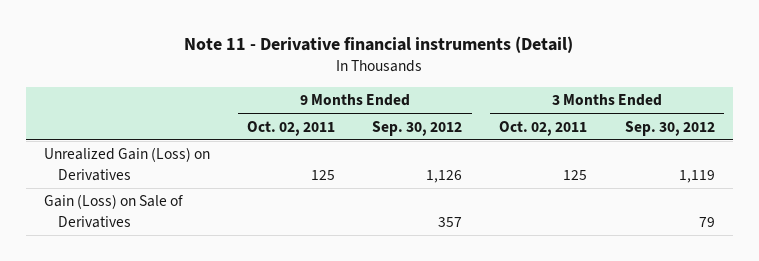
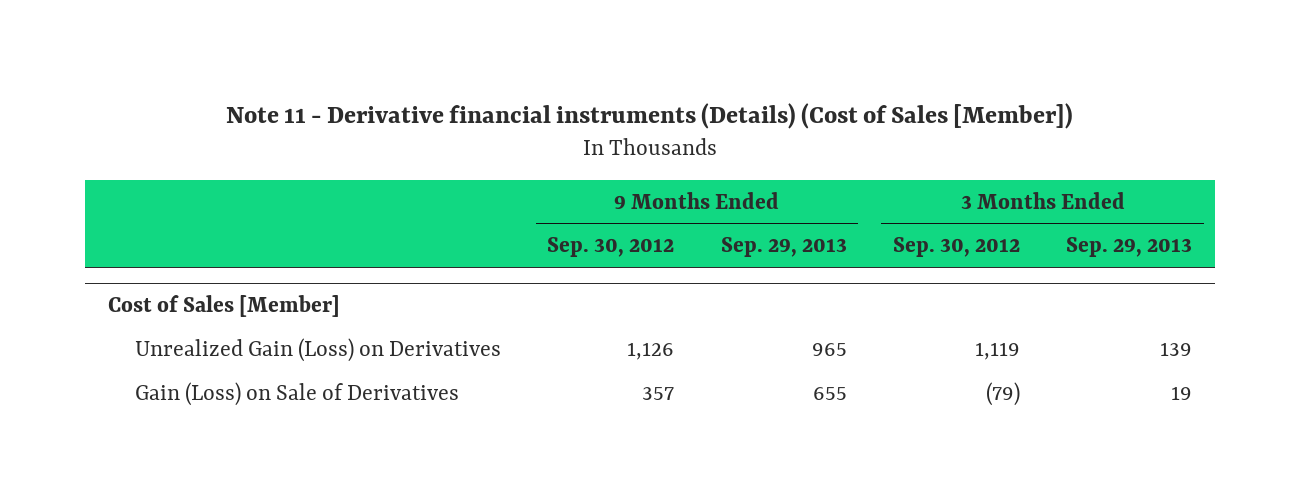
- Note 11 - Derivative financial instruments (Detail)
+ Note 11 - Derivative financial instruments (Details) (Cost of Sales [Member])
- | 9 Months Ended Oct. 02, 2011 | 9 Months Ended Sep. 30, 2012 | 3 Months Ended Oct. 02, 2011 | 3 Months Ended Sep. 30, 2012
+ | 9 Months Ended Sep. 30, 2012 | 9 Months Ended Sep. 29, 2013 | 3 Months Ended Sep. 30, 2012 | 3 Months Ended Sep. 29, 2013
+ Cost of Sales [Member]
- Gain (Loss) on Sale of Derivatives | | 357 | | 79
+ Gain (Loss) on Sale of Derivatives | 357 | 655 | (79) | 19

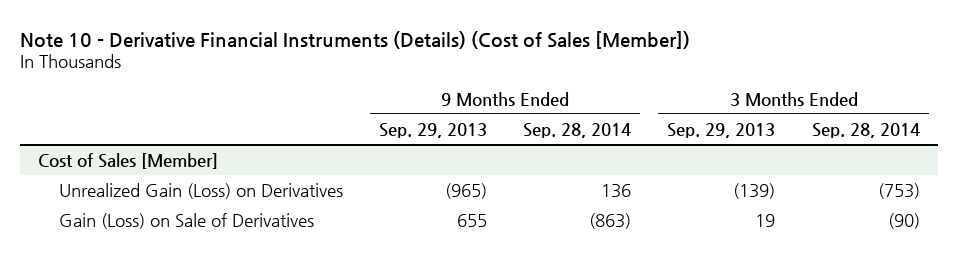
- Note 11 - Derivative financial instruments (Details) (Cost of Sales [Member])
+ Note 10 - Derivative Financial Instruments (Details) (Cost of Sales [Member])
- | 9 Months Ended Sep. 30, 2012 | 9 Months Ended Sep. 29, 2013 | 3 Months Ended Sep. 30, 2012 | 3 Months Ended Sep. 29, 2013
+ | 9 Months Ended Sep. 29, 2013 | 9 Months Ended Sep. 28, 2014 | 3 Months Ended Sep. 29, 2013 | 3 Months Ended Sep. 28, 2014
@ Cost of Sales [Member]
- Unrealized Gain (Loss) on Derivatives | 1,126 | 965 | 1,119 | 139
+ Unrealized Gain (Loss) on Derivatives | (965) | 136 | (139) | (753)

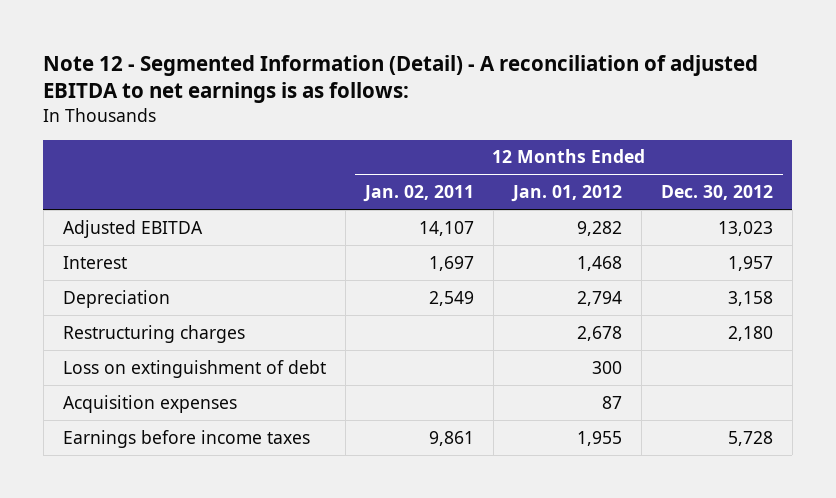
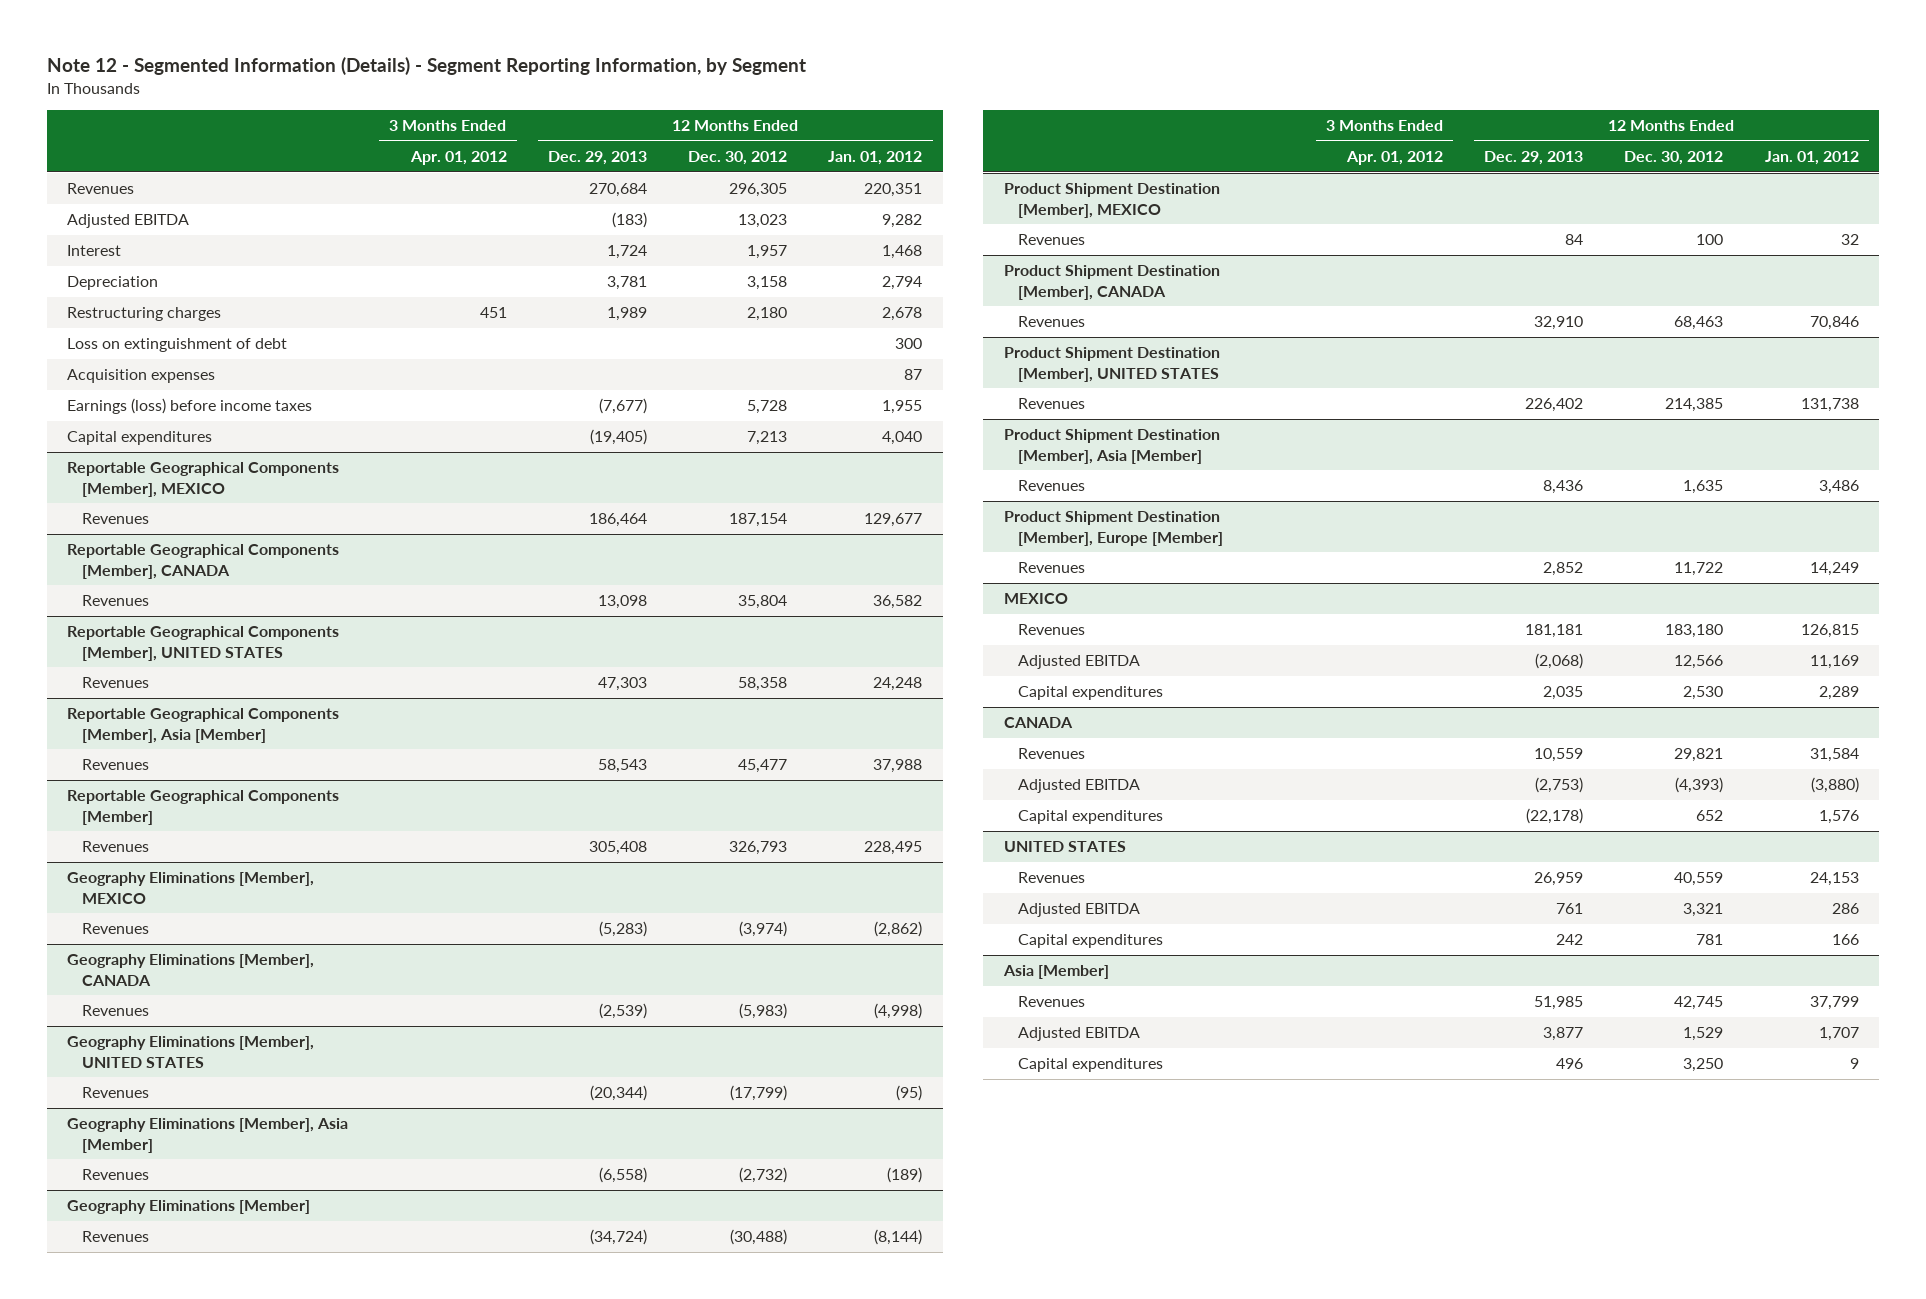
- Note 12 - Segmented Information (Detail) - A reconciliation of adjusted EBITDA to net earnings is as follows:
+ Note 12 - Segmented Information (Details) - Segment Reporting Information, by Segment
- | 12 Months Ended Jan. 02, 2011 | 12 Months Ended Jan. 01, 2012 | 12 Months Ended Dec. 30, 2012
+ | 3 Months Ended Apr. 01, 2012 | 12 Months Ended Dec. 29, 2013 | 12 Months Ended Dec. 30, 2012 | 12 Months Ended Jan. 01, 2012
+ Revenues | | 270,684 | 296,305 | 220,351
- Earnings before income taxes | 9,861 | 1,955 | 5,728
+ Earnings (loss) before income taxes | | (7,677) | 5,728 | 1,955
+ Capital expenditures | | (19,405) | 7,213 | 4,040
+ Reportable Geographical Components [Member], MEXICO
+ Revenues | | 186,464 | 187,154 | 129,677
+ Reportable Geographical Components [Member], CANADA
+ Revenues | | 13,098 | 35,804 | 36,582
+ Reportable Geographical Components [Member], UNITED STATES
+ Revenues | | 47,303 | 58,358 | 24,248
+ Reportable Geographical Components [Member], Asia [Member]
+ Revenues | | 58,543 | 45,477 | 37,988
+ Reportable Geographical Components [Member]
+ Revenues | | 305,408 | 326,793 | 228,495
+ Geography Eliminations [Member], MEXICO
+ Revenues | | (5,283) | (3,974) | (2,862)
+ Geography Eliminations [Member], CANADA
+ Revenues | | (2,539) | (5,983) | (4,998)
+ Geography Eliminations [Member], UNITED STATES
+ Revenues | | (20,344) | (17,799) | (95)
+ Geography Eliminations [Member], Asia [Member]
+ Revenues | | (6,558) | (2,732) | (189)
+ Geography Eliminations [Member]
+ Revenues | | (34,724) | (30,488) | (8,144)
+ Product Shipment Destination [Member], MEXICO
+ Revenues | | 84 | 100 | 32
+ Product Shipment Destination [Member], CANADA
+ Revenues | | 32,910 | 68,463 | 70,846
+ Product Shipment Destination [Member], UNITED STATES
+ Revenues | | 226,402 | 214,385 | 131,738
+ Product Shipment Destination [Member], Asia [Member]
+ Revenues | | 8,436 | 1,635 | 3,486
+ Product Shipment Destination [Member], Europe [Member]
+ Revenues | | 2,852 | 11,722 | 14,249
+ MEXICO
+ Revenues | | 181,181 | 183,180 | 126,815
+ Adjusted EBITDA | | (2,068) | 12,566 | 11,169
+ Capital expenditures | | 2,035 | 2,530 | 2,289
+ CANADA
+ Revenues | | 10,559 | 29,821 | 31,584
+ Adjusted EBITDA | | (2,753) | (4,393) | (3,880)
+ Capital expenditures | | (22,178) | 652 | 1,576
+ UNITED STATES
+ Revenues | | 26,959 | 40,559 | 24,153
+ Adjusted EBITDA | | 761 | 3,321 | 286
+ Capital expenditures | | 242 | 781 | 166
+ Asia [Member]
+ Revenues | | 51,985 | 42,745 | 37,799
+ Adjusted EBITDA | | 3,877 | 1,529 | 1,707
+ Capital expenditures | | 496 | 3,250 | 9

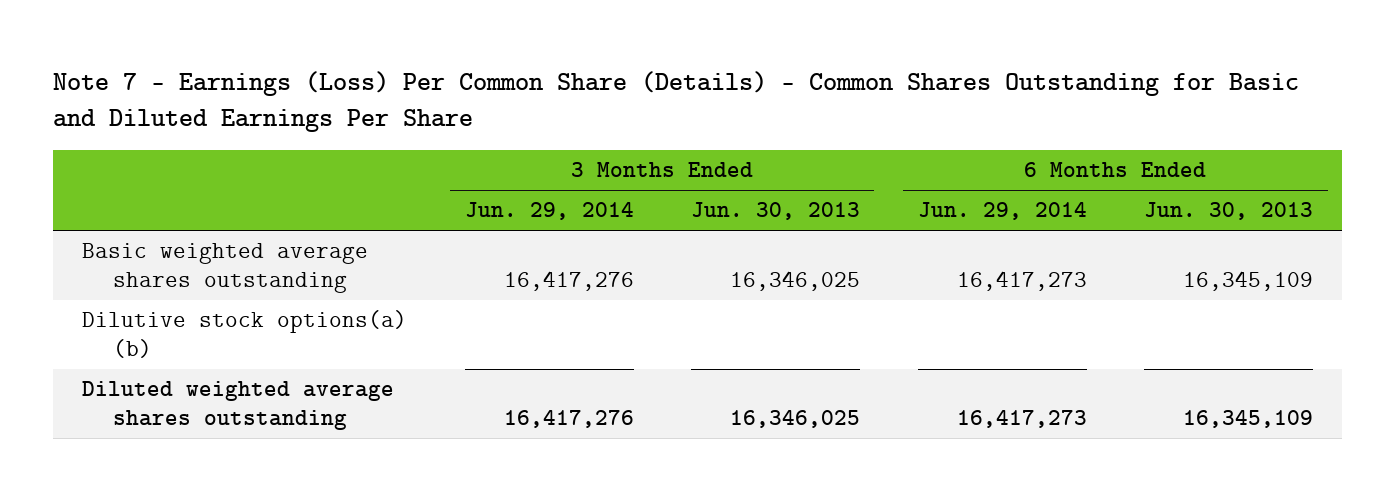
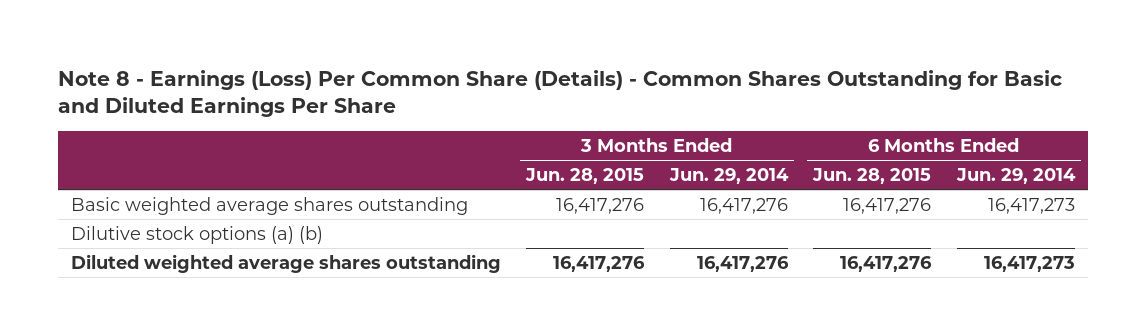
- Note 7 - Earnings (Loss) Per Common Share (Details) - Common Shares Outstanding for Basic and Diluted Earnings Per Share
+ Note 8 - Earnings (Loss) Per Common Share (Details) - Common Shares Outstanding for Basic and Diluted Earnings Per Share
- | 3 Months Ended Jun. 29, 2014 | 3 Months Ended Jun. 30, 2013 | 6 Months Ended Jun. 29, 2014 | 6 Months Ended Jun. 30, 2013
+ | 3 Months Ended Jun. 28, 2015 | 3 Months Ended Jun. 29, 2014 | 6 Months Ended Jun. 28, 2015 | 6 Months Ended Jun. 29, 2014
- Dilutive stock options(a) (b)
+ Dilutive stock options (a) (b)

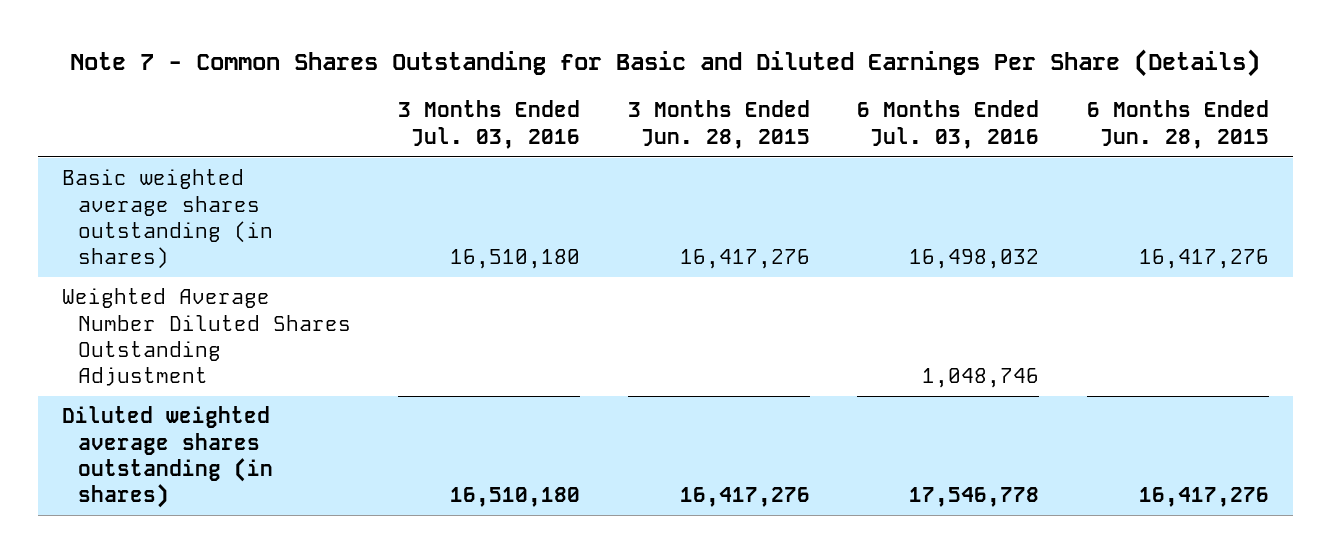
- Note 8 - Earnings (Loss) Per Common Share (Details) - Common Shares Outstanding for Basic and Diluted Earnings Per Share
+ Note 7 - Common Shares Outstanding for Basic and Diluted Earnings Per Share (Details)
- | 3 Months Ended Jun. 28, 2015 | 3 Months Ended Jun. 29, 2014 | 6 Months Ended Jun. 28, 2015 | 6 Months Ended Jun. 29, 2014
+ | 3 Months Ended Jul. 03, 2016 | 3 Months Ended Jun. 28, 2015 | 6 Months Ended Jul. 03, 2016 | 6 Months Ended Jun. 28, 2015
- Basic weighted average shares outstanding | 16,417,276 | 16,417,276 | 16,417,276 | 16,417,273
- Dilutive stock options (a) (b)
- Diluted weighted average shares outstanding | 16,417,276 | 16,417,276 | 16,417,276 | 16,417,273
+ Basic weighted average shares outstanding (in shares) | 16,510,180 | 16,417,276 | 16,498,032 | 16,417,276
+ Weighted Average Number Diluted Shares Outstanding Adjustment | | | 1,048,746 |
+ Diluted weighted average shares outstanding (in shares) | 16,510,180 | 16,417,276 | 17,546,778 | 16,417,276

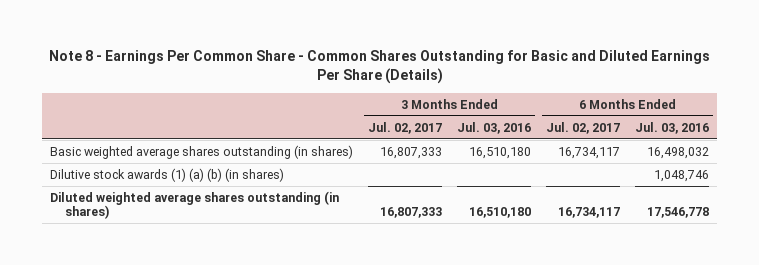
- Note 7 - Common Shares Outstanding for Basic and Diluted Earnings Per Share (Details)
+ Note 8 - Earnings Per Common Share - Common Shares Outstanding for Basic and Diluted Earnings Per Share (Details)
- | 3 Months Ended Jul. 03, 2016 | 3 Months Ended Jun. 28, 2015 | 6 Months Ended Jul. 03, 2016 | 6 Months Ended Jun. 28, 2015
+ | 3 Months Ended Jul. 02, 2017 | 3 Months Ended Jul. 03, 2016 | 6 Months Ended Jul. 02, 2017 | 6 Months Ended Jul. 03, 2016
- Weighted Average Number Diluted Shares Outstanding Adjustment | | | 1,048,746 |
+ Dilutive stock awards (1) (a) (b) (in shares) | | | | 1,048,746

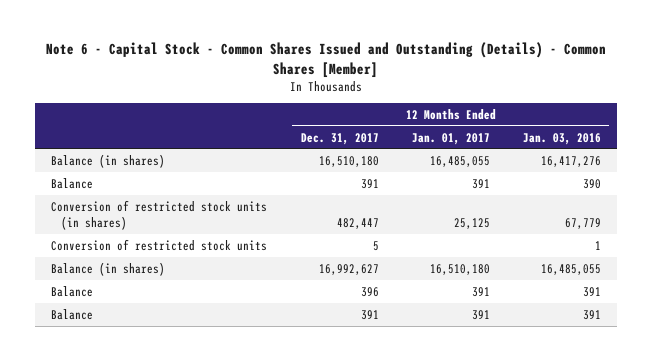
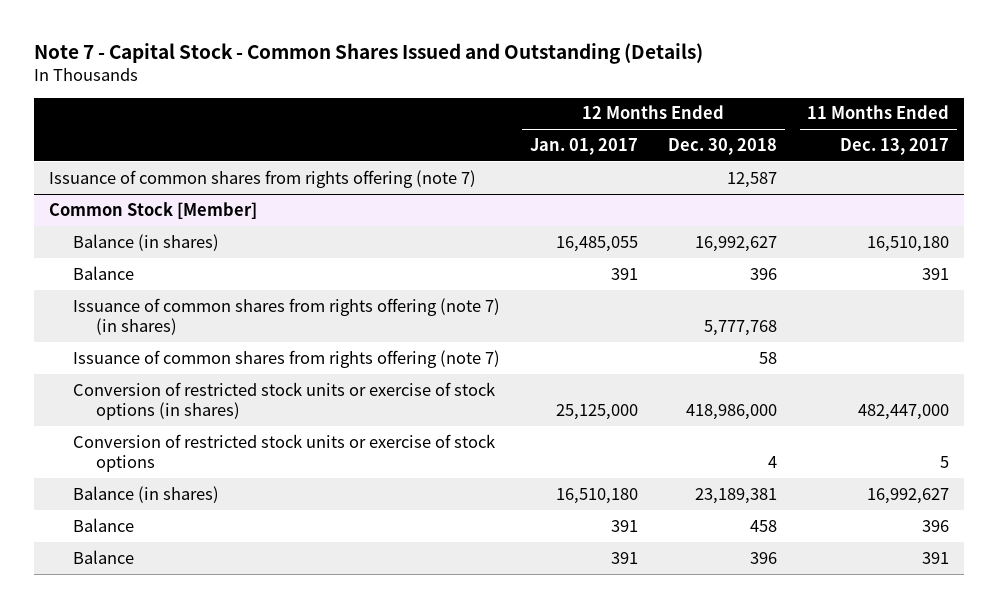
- Note 6 - Capital Stock - Common Shares Issued and Outstanding (Details) - Common Shares [Member]
+ Note 7 - Capital Stock - Common Shares Issued and Outstanding (Details)
- | 12 Months Ended Dec. 31, 2017 | 12 Months Ended Jan. 01, 2017 | 12 Months Ended Jan. 03, 2016
+ | 12 Months Ended Jan. 01, 2017 | 12 Months Ended Dec. 30, 2018 | 11 Months Ended Dec. 13, 2017
+ Issuance of common shares from rights offering (note 7) | | 12,587 |
+ Common Stock [Member]
- Conversion of restricted stock units (in shares) | 482,447 | 25,125 | 67,779
- Conversion of restricted stock units | 5 | | 1
+ Issuance of common shares from rights offering (note 7) (in shares) | | 5,777,768 |
+ Issuance of common shares from rights offering (note 7) | | 58 |
+ Conversion of restricted stock units or exercise of stock options (in shares) | 25,125,000 | 418,986,000 | 482,447,000
+ Conversion of restricted stock units or exercise of stock options | | 4 | 5

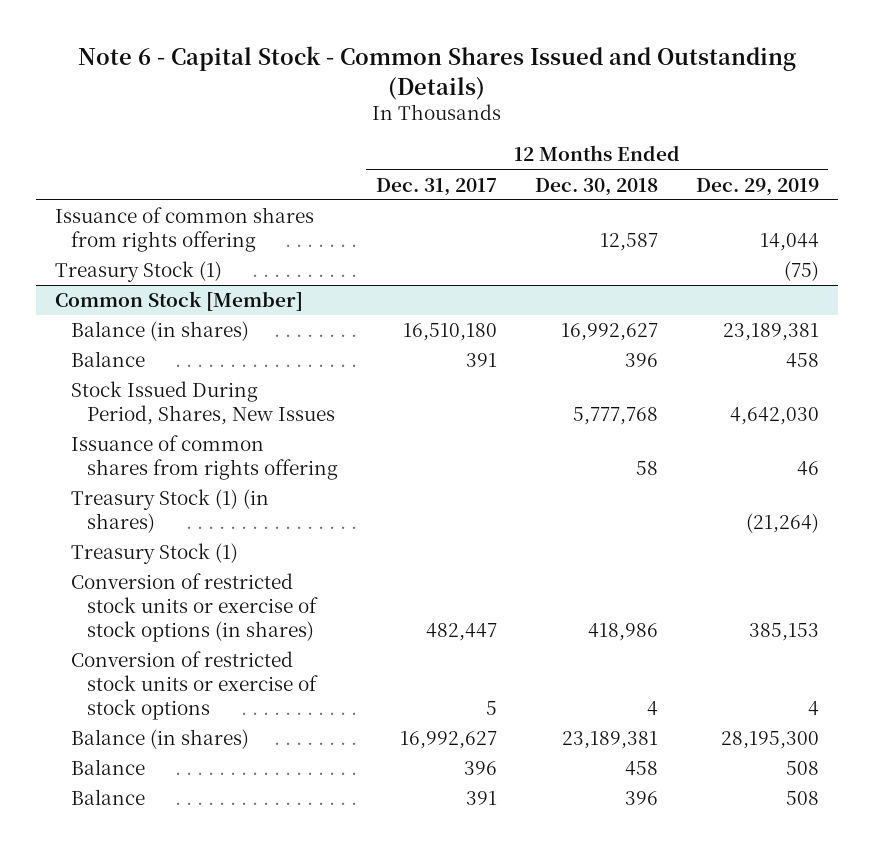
- Note 7 - Capital Stock - Common Shares Issued and Outstanding (Details)
+ Note 6 - Capital Stock - Common Shares Issued and Outstanding (Details)
- | 12 Months Ended Jan. 01, 2017 | 12 Months Ended Dec. 30, 2018 | 11 Months Ended Dec. 13, 2017
+ | 12 Months Ended Dec. 31, 2017 | 12 Months Ended Dec. 30, 2018 | 12 Months Ended Dec. 29, 2019
- Issuance of common shares from rights offering (note 7) | | 12,587 |
+ Issuance of common shares from rights offering | | 12,587 | 14,044
+ Treasury Stock (1) | | | (75)
@ Common Stock [Member]
- Issuance of common shares from rights offering (note 7) (in shares) | | 5,777,768 |
- Issuance of common shares from rights offering (note 7) | | 58 |
- Conversion of restricted stock units or exercise of stock options (in shares) | 25,125,000 | 418,986,000 | 482,447,000
+ Stock Issued During Period, Shares, New Issues | | 5,777,768 | 4,642,030
+ Issuance of common shares from rights offering | | 58 | 46
+ Treasury Stock (1) (in shares) | | | (21,264)
+ Treasury Stock (1)
+ Conversion of restricted stock units or exercise of stock options (in shares) | 482,447 | 418,986 | 385,153

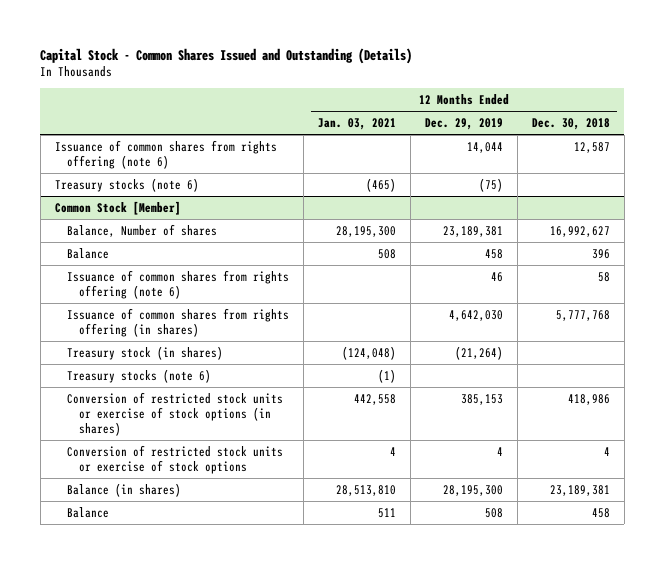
- Note 6 - Capital Stock - Common Shares Issued and Outstanding (Details)
+ Capital Stock - Common Shares Issued and Outstanding (Details)
- | 12 Months Ended Dec. 31, 2017 | 12 Months Ended Dec. 30, 2018 | 12 Months Ended Dec. 29, 2019
+ | 12 Months Ended Jan. 03, 2021 | 12 Months Ended Dec. 29, 2019 | 12 Months Ended Dec. 30, 2018
- Issuance of common shares from rights offering | | 12,587 | 14,044
- Treasury Stock (1) | | | (75)
+ Issuance of common shares from rights offering (note 6) | | 14,044 | 12,587
+ Treasury stocks (note 6) | (465) | (75) |
@ Common Stock [Member]
- Balance (in shares) | 16,510,180 | 16,992,627 | 23,189,381
+ Balance, Number of shares | 28,195,300 | 23,189,381 | 16,992,627
- Stock Issued During Period, Shares, New Issues | | 5,777,768 | 4,642,030
- Issuance of common shares from rights offering | | 58 | 46
- Treasury Stock (1) (in shares) | | | (21,264)
- Treasury Stock (1)
+ Issuance of common shares from rights offering (note 6) | | 46 | 58
+ Issuance of common shares from rights offering (in shares) | | 4,642,030 | 5,777,768
+ Treasury stock (in shares) | (124,048) | (21,264) |
+ Treasury stocks (note 6) | (1) | |
- Balance | 391 | 396 | 508

